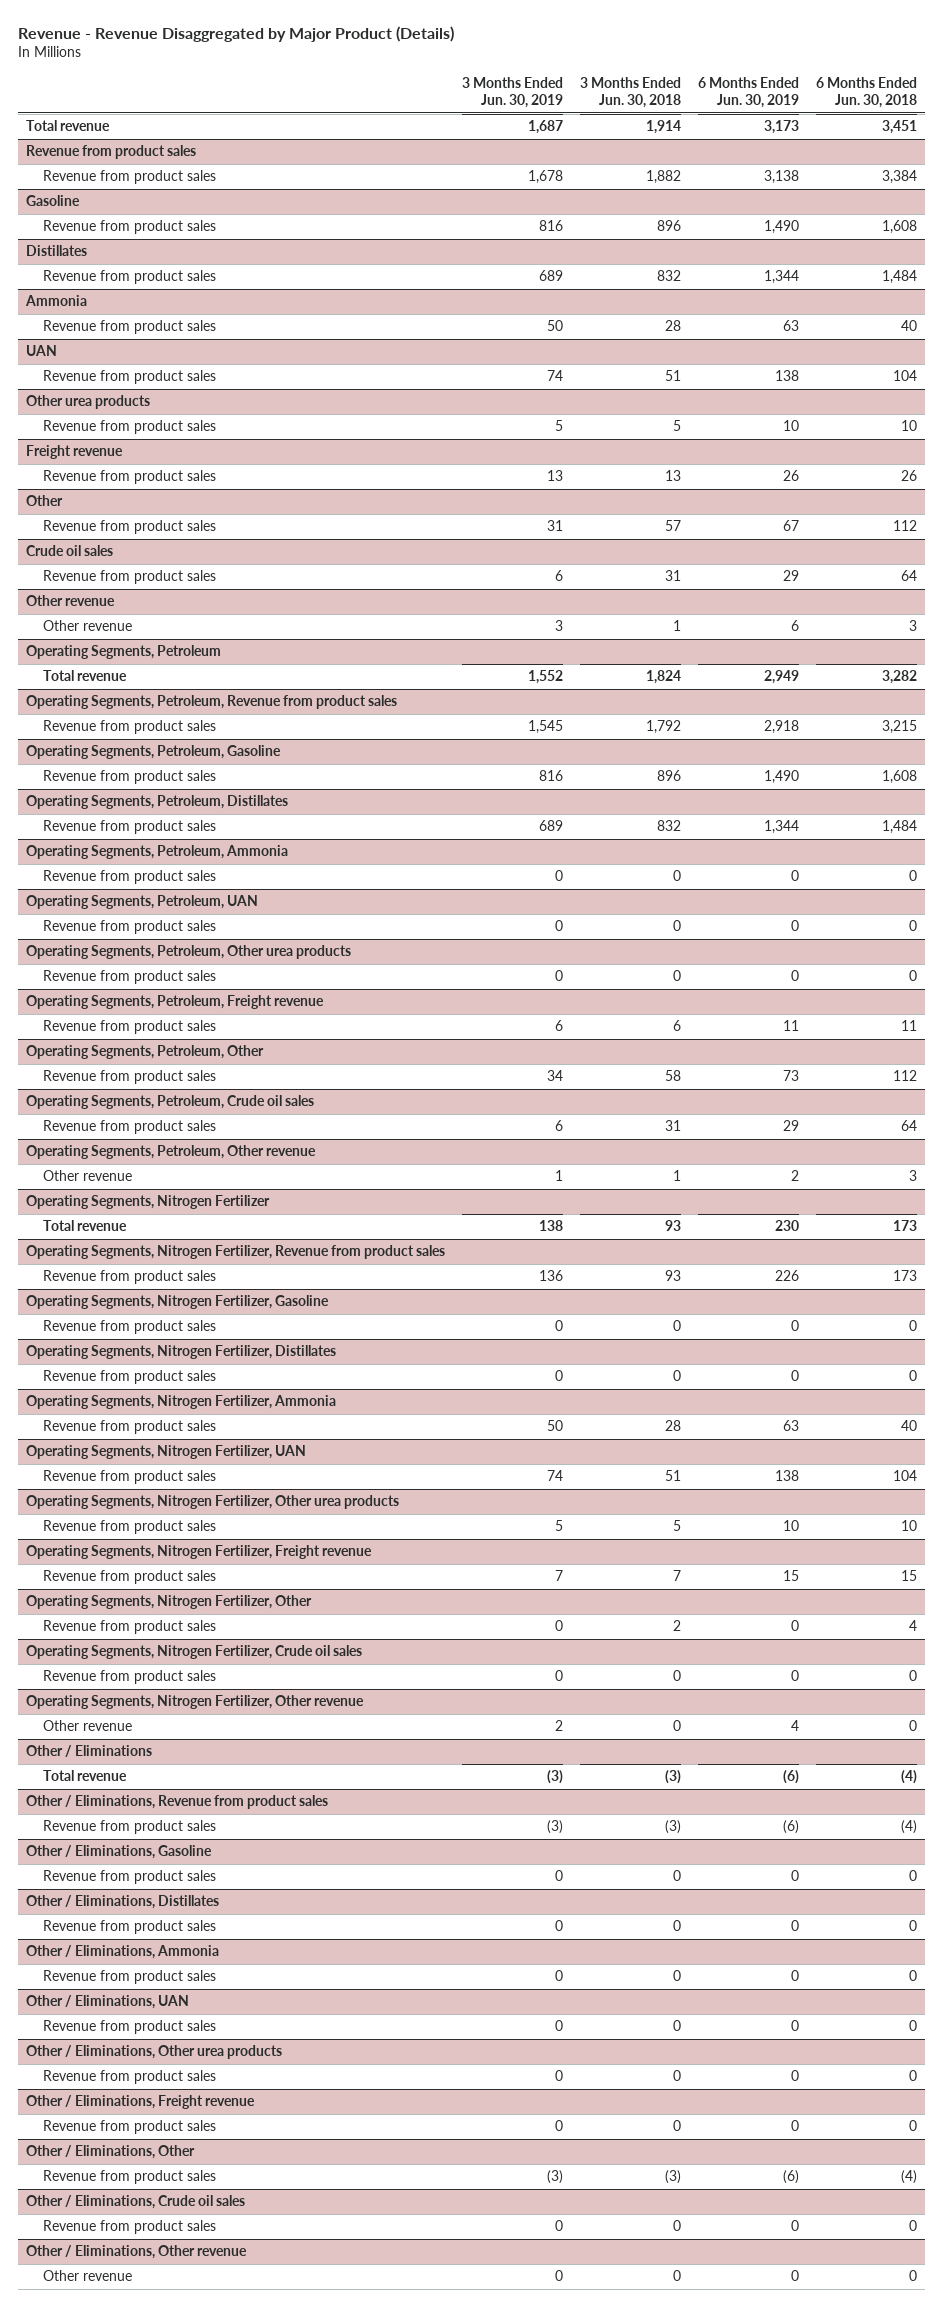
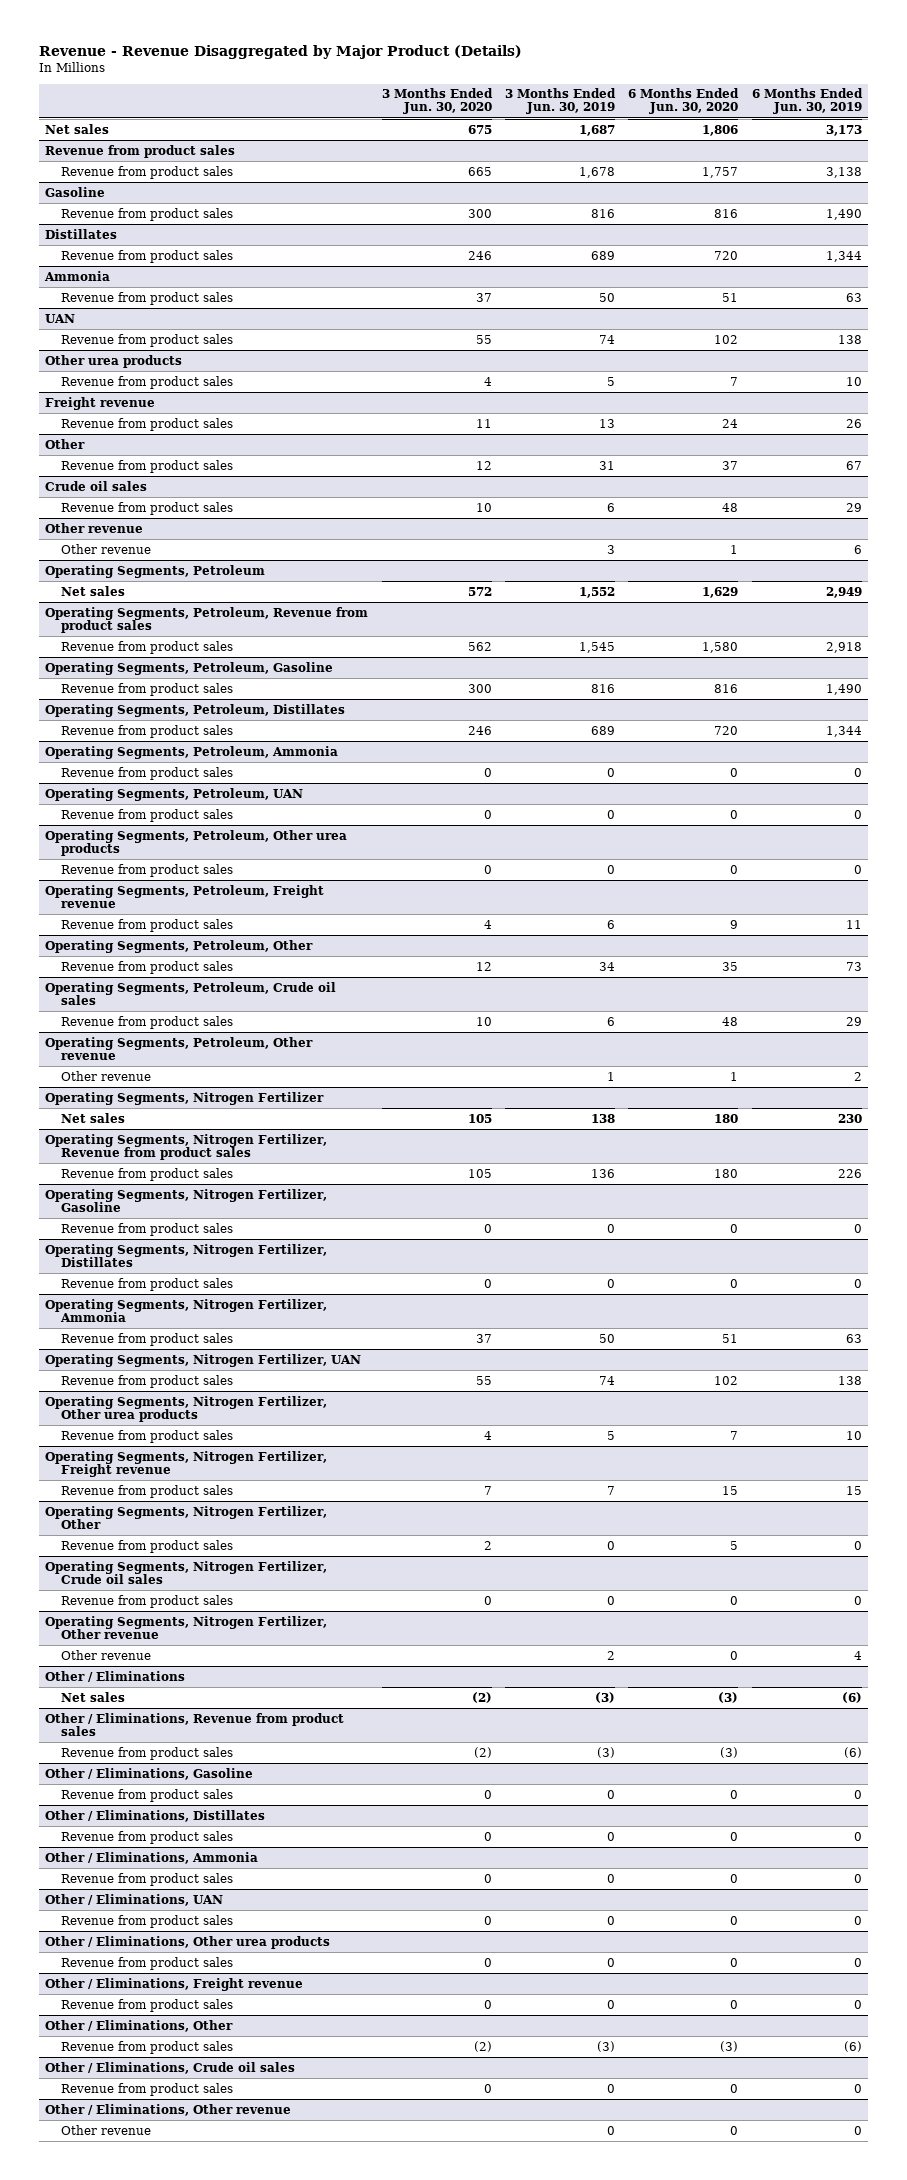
- | 3 Months Ended Jun. 30, 2019 | 3 Months Ended Jun. 30, 2018 | 6 Months Ended Jun. 30, 2019 | 6 Months Ended Jun. 30, 2018
+ | 3 Months Ended Jun. 30, 2020 | 3 Months Ended Jun. 30, 2019 | 6 Months Ended Jun. 30, 2020 | 6 Months Ended Jun. 30, 2019
- Total revenue | 1,687 | 1,914 | 3,173 | 3,451
+ Net sales | 675 | 1,687 | 1,806 | 3,173
@ Operating Segments, Petroleum
- Total revenue | 1,552 | 1,824 | 2,949 | 3,282
+ Net sales | 572 | 1,552 | 1,629 | 2,949
@ Operating Segments, Nitrogen Fertilizer
- Total revenue | 138 | 93 | 230 | 173
+ Net sales | 105 | 138 | 180 | 230
@ Other / Eliminations
- Total revenue | (3) | (3) | (6) | (4)
+ Net sales | (2) | (3) | (3) | (6)

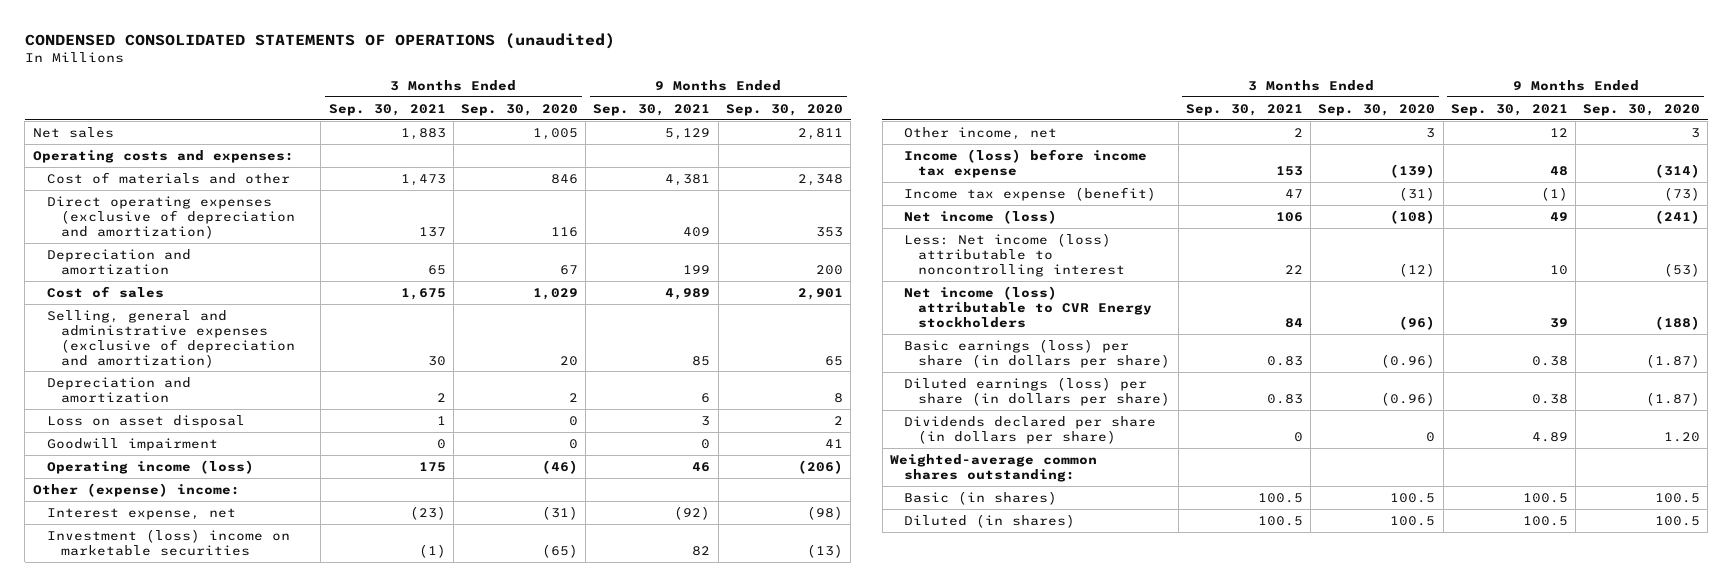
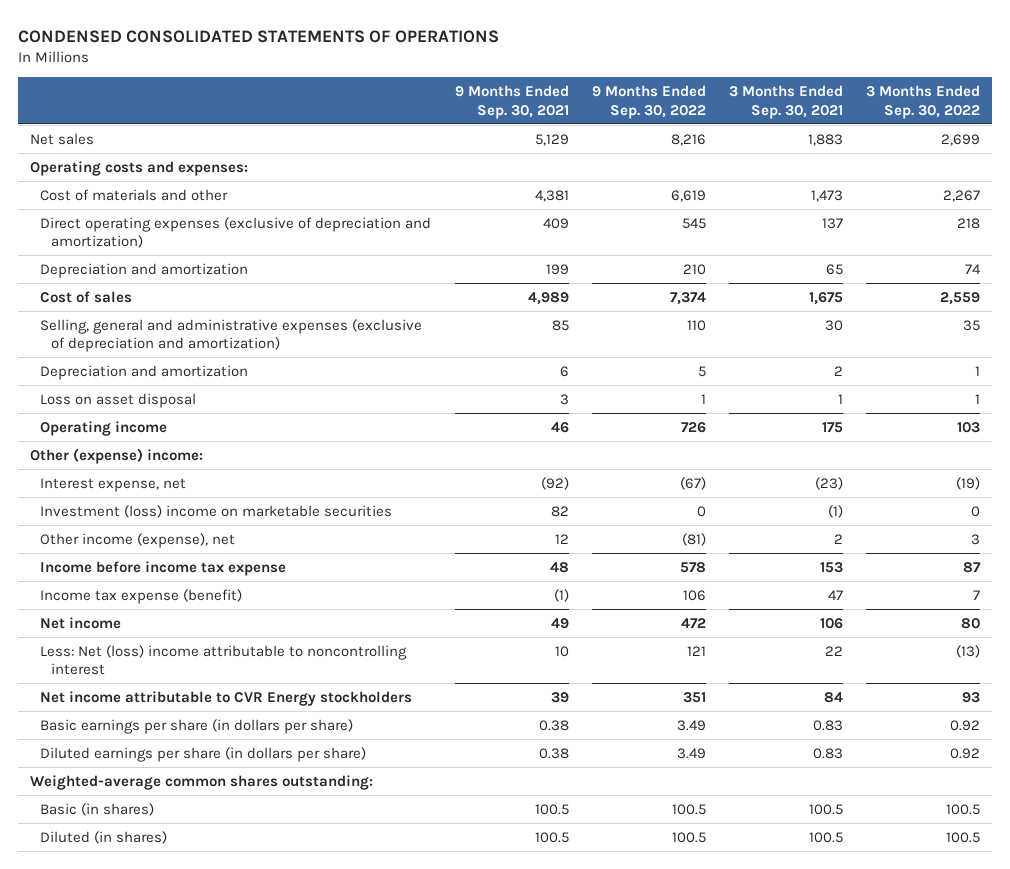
- CONDENSED CONSOLIDATED STATEMENTS OF OPERATIONS (unaudited)
+ CONDENSED CONSOLIDATED STATEMENTS OF OPERATIONS
- | 3 Months Ended Sep. 30, 2021 | 3 Months Ended Sep. 30, 2020 | 9 Months Ended Sep. 30, 2021 | 9 Months Ended Sep. 30, 2020
+ | 9 Months Ended Sep. 30, 2021 | 9 Months Ended Sep. 30, 2022 | 3 Months Ended Sep. 30, 2021 | 3 Months Ended Sep. 30, 2022
- Goodwill impairment | 0 | 0 | 0 | 41
- Operating income (loss) | 175 | (46) | 46 | (206)
+ Operating income | 46 | 726 | 175 | 103
- Other income, net | 2 | 3 | 12 | 3
- Income (loss) before income tax expense | 153 | (139) | 48 | (314)
+ Other income (expense), net | 12 | (81) | 2 | 3
+ Income before income tax expense | 48 | 578 | 153 | 87
- Net income (loss) | 106 | (108) | 49 | (241)
- Less: Net income (loss) attributable to noncontrolling interest | 22 | (12) | 10 | (53)
- Net income (loss) attributable to CVR Energy stockholders | 84 | (96) | 39 | (188)
- Basic earnings (loss) per share (in dollars per share) | 0.83 | (0.96) | 0.38 | (1.87)
- Diluted earnings (loss) per share (in dollars per share) | 0.83 | (0.96) | 0.38 | (1.87)
- Dividends declared per share (in dollars per share) | 0 | 0 | 4.89 | 1.20
+ Net income | 49 | 472 | 106 | 80
+ Less: Net (loss) income attributable to noncontrolling interest | 10 | 121 | 22 | (13)
+ Net income attributable to CVR Energy stockholders | 39 | 351 | 84 | 93
+ Basic earnings per share (in dollars per share) | 0.38 | 3.49 | 0.83 | 0.92
+ Diluted earnings per share (in dollars per share) | 0.38 | 3.49 | 0.83 | 0.92

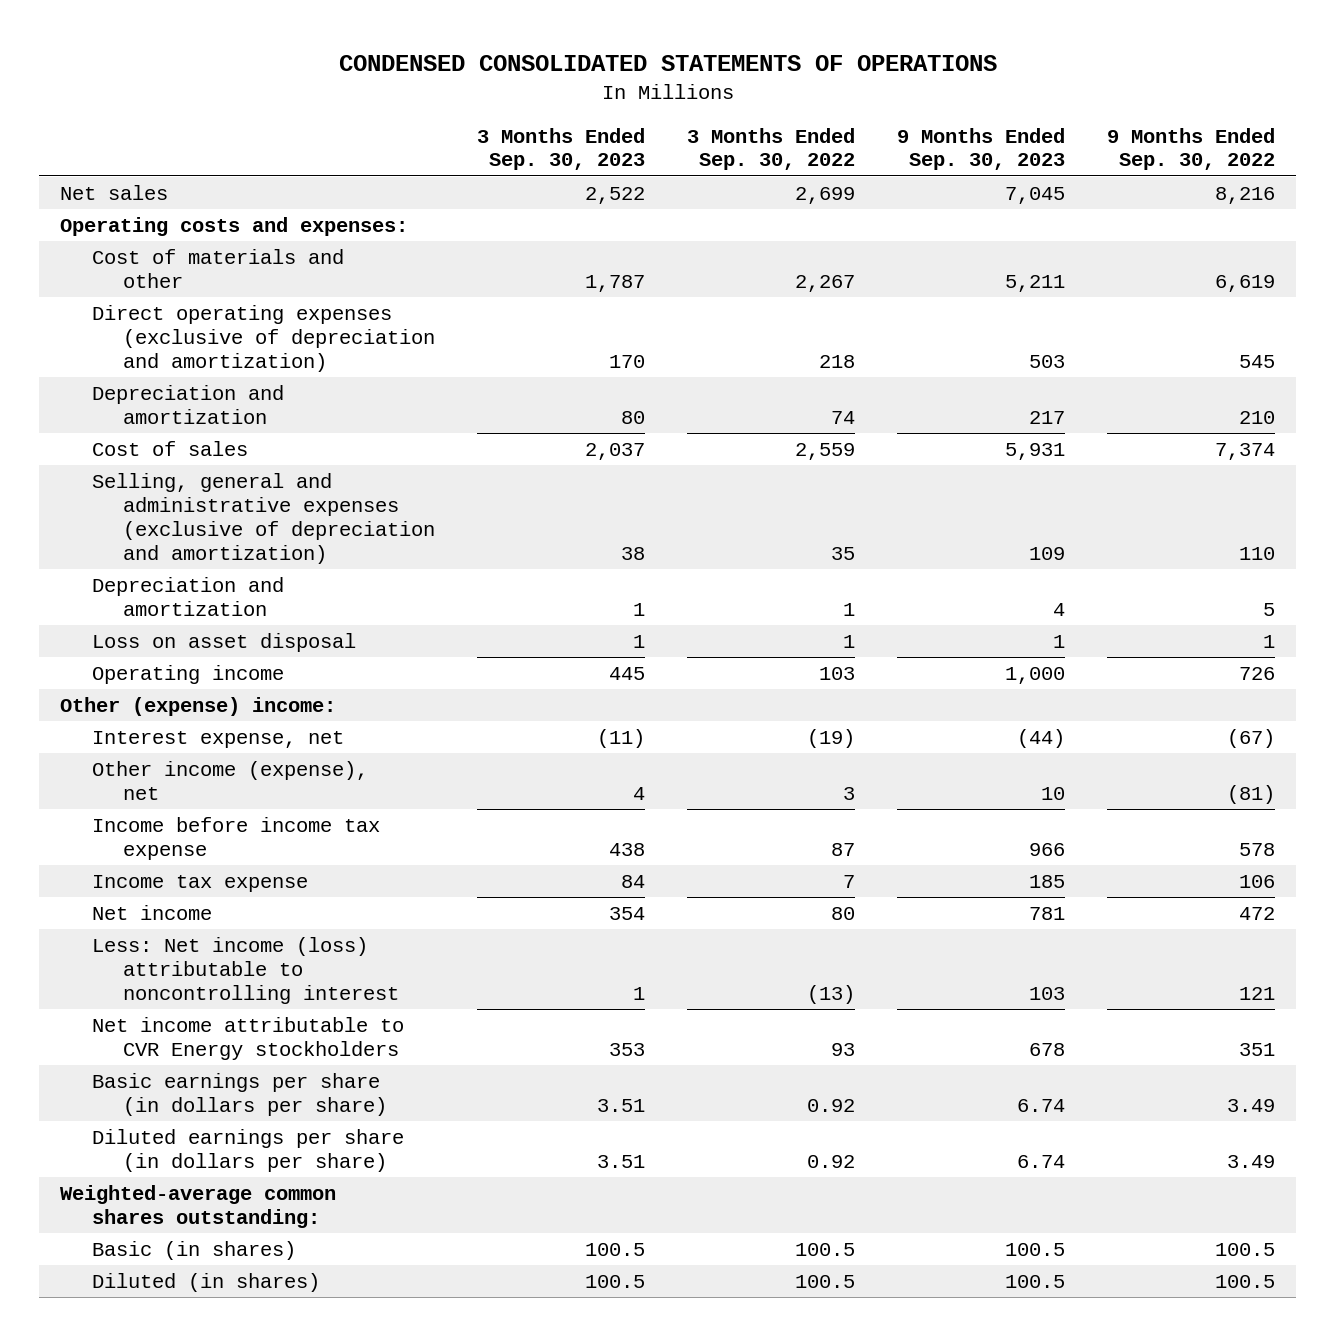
- | 9 Months Ended Sep. 30, 2021 | 9 Months Ended Sep. 30, 2022 | 3 Months Ended Sep. 30, 2021 | 3 Months Ended Sep. 30, 2022
+ | 3 Months Ended Sep. 30, 2023 | 3 Months Ended Sep. 30, 2022 | 9 Months Ended Sep. 30, 2023 | 9 Months Ended Sep. 30, 2022
- Investment (loss) income on marketable securities | 82 | 0 | (1) | 0
- Income tax expense (benefit) | (1) | 106 | 47 | 7
+ Income tax expense | 84 | 7 | 185 | 106
- Less: Net (loss) income attributable to noncontrolling interest | 10 | 121 | 22 | (13)
+ Less: Net income (loss) attributable to noncontrolling interest | 1 | (13) | 103 | 121

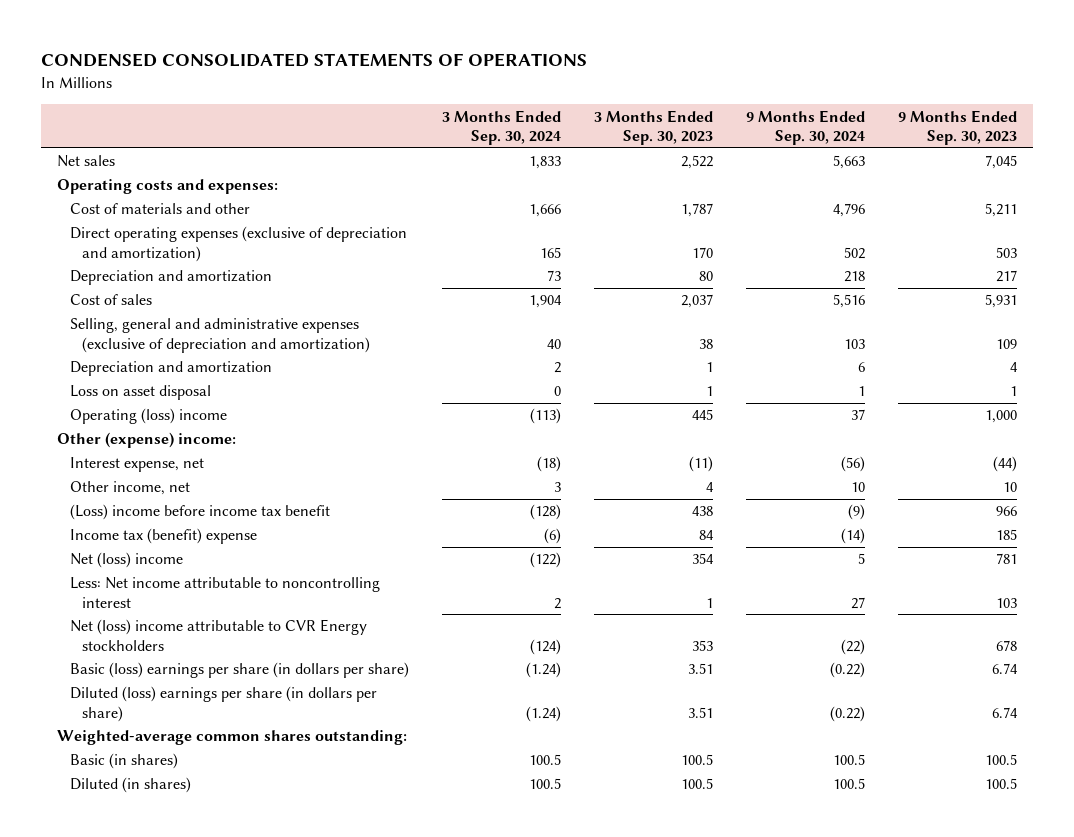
- | 3 Months Ended Sep. 30, 2023 | 3 Months Ended Sep. 30, 2022 | 9 Months Ended Sep. 30, 2023 | 9 Months Ended Sep. 30, 2022
+ | 3 Months Ended Sep. 30, 2024 | 3 Months Ended Sep. 30, 2023 | 9 Months Ended Sep. 30, 2024 | 9 Months Ended Sep. 30, 2023
- Operating income | 445 | 103 | 1,000 | 726
+ Operating (loss) income | (113) | 445 | 37 | 1,000
- Other income (expense), net | 4 | 3 | 10 | (81)
- Income before income tax expense | 438 | 87 | 966 | 578
- Income tax expense | 84 | 7 | 185 | 106
- Net income | 354 | 80 | 781 | 472
- Less: Net income (loss) attributable to noncontrolling interest | 1 | (13) | 103 | 121
- Net income attributable to CVR Energy stockholders | 353 | 93 | 678 | 351
- Basic earnings per share (in dollars per share) | 3.51 | 0.92 | 6.74 | 3.49
- Diluted earnings per share (in dollars per share) | 3.51 | 0.92 | 6.74 | 3.49
+ Other income, net | 3 | 4 | 10 | 10
+ (Loss) income before income tax benefit | (128) | 438 | (9) | 966
+ Income tax (benefit) expense | (6) | 84 | (14) | 185
+ Net (loss) income | (122) | 354 | 5 | 781
+ Less: Net income attributable to noncontrolling interest | 2 | 1 | 27 | 103
+ Net (loss) income attributable to CVR Energy stockholders | (124) | 353 | (22) | 678
+ Basic (loss) earnings per share (in dollars per share) | (1.24) | 3.51 | (0.22) | 6.74
+ Diluted (loss) earnings per share (in dollars per share) | (1.24) | 3.51 | (0.22) | 6.74

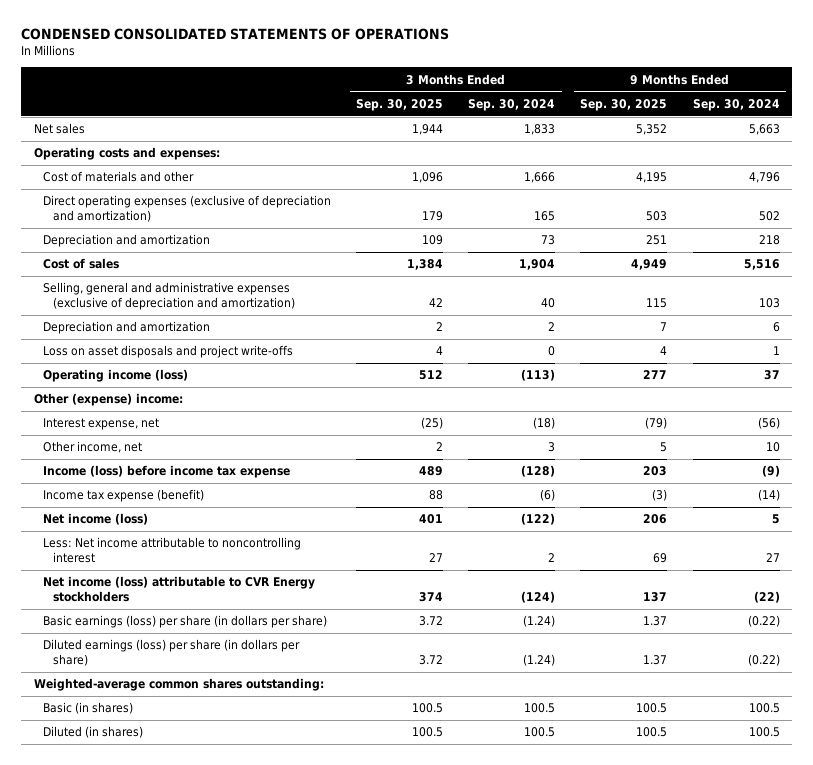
- | 3 Months Ended Sep. 30, 2024 | 3 Months Ended Sep. 30, 2023 | 9 Months Ended Sep. 30, 2024 | 9 Months Ended Sep. 30, 2023
+ | 3 Months Ended Sep. 30, 2025 | 3 Months Ended Sep. 30, 2024 | 9 Months Ended Sep. 30, 2025 | 9 Months Ended Sep. 30, 2024
- Loss on asset disposal | 0 | 1 | 1 | 1
- Operating (loss) income | (113) | 445 | 37 | 1,000
+ Loss on asset disposals and project write-offs | 4 | 0 | 4 | 1
+ Operating income (loss) | 512 | (113) | 277 | 37
- (Loss) income before income tax benefit | (128) | 438 | (9) | 966
- Income tax (benefit) expense | (6) | 84 | (14) | 185
- Net (loss) income | (122) | 354 | 5 | 781
+ Income (loss) before income tax expense | 489 | (128) | 203 | (9)
+ Income tax expense (benefit) | 88 | (6) | (3) | (14)
+ Net income (loss) | 401 | (122) | 206 | 5
- Net (loss) income attributable to CVR Energy stockholders | (124) | 353 | (22) | 678
- Basic (loss) earnings per share (in dollars per share) | (1.24) | 3.51 | (0.22) | 6.74
- Diluted (loss) earnings per share (in dollars per share) | (1.24) | 3.51 | (0.22) | 6.74
+ Net income (loss) attributable to CVR Energy stockholders | 374 | (124) | 137 | (22)
+ Basic earnings (loss) per share (in dollars per share) | 3.72 | (1.24) | 1.37 | (0.22)
+ Diluted earnings (loss) per share (in dollars per share) | 3.72 | (1.24) | 1.37 | (0.22)

